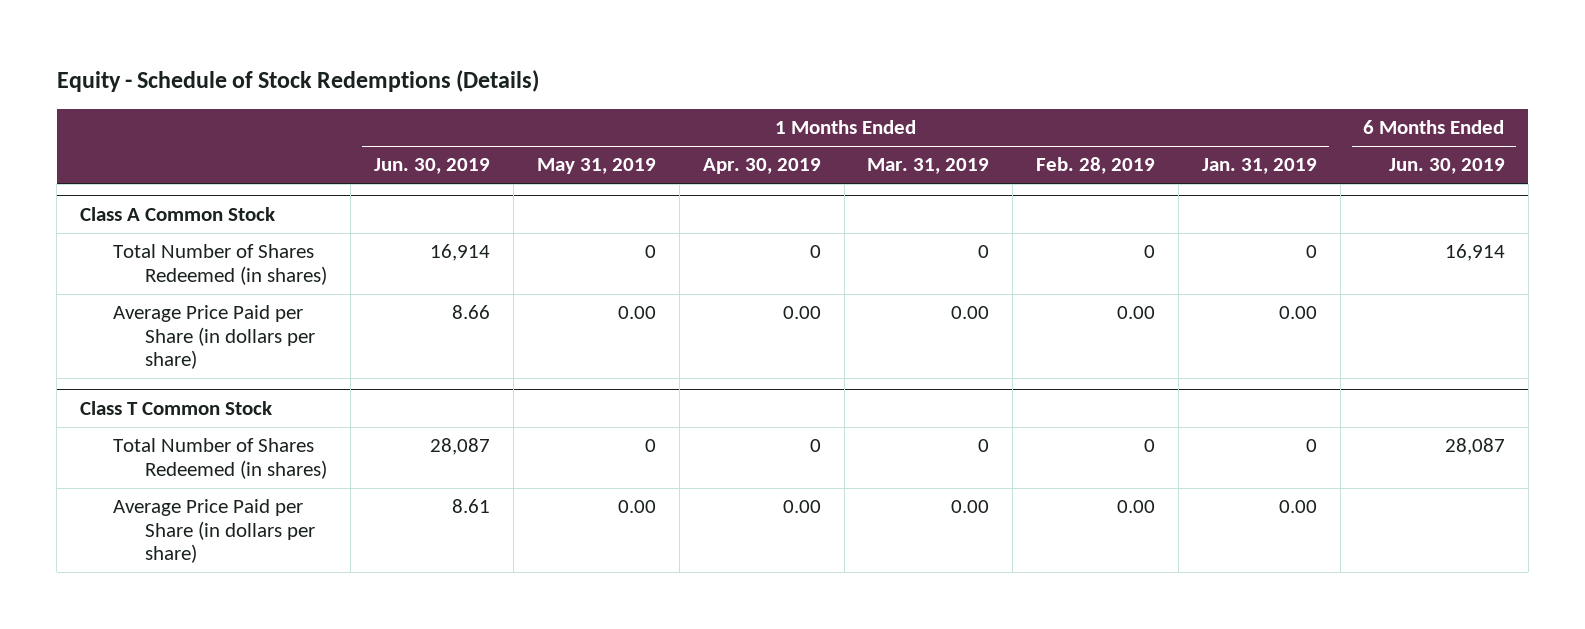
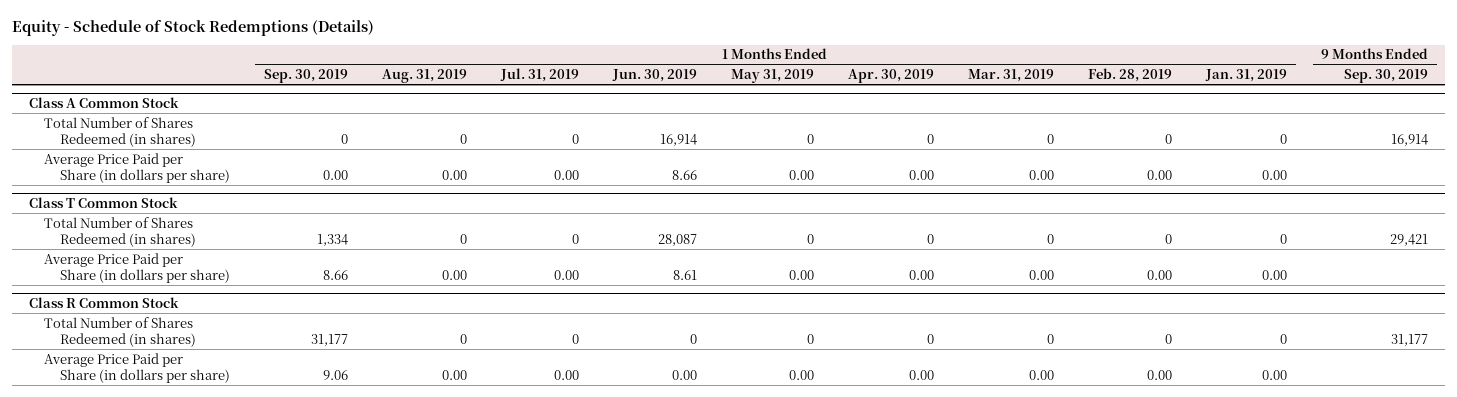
- | 1 Months Ended Jun. 30, 2019 | 1 Months Ended May 31, 2019 | 1 Months Ended Apr. 30, 2019 | 1 Months Ended Mar. 31, 2019 | 1 Months Ended Feb. 28, 2019 | 1 Months Ended Jan. 31, 2019 | 6 Months Ended Jun. 30, 2019
+ | 1 Months Ended Sep. 30, 2019 | 1 Months Ended Aug. 31, 2019 | 1 Months Ended Jul. 31, 2019 | 1 Months Ended Jun. 30, 2019 | 1 Months Ended May 31, 2019 | 1 Months Ended Apr. 30, 2019 | 1 Months Ended Mar. 31, 2019 | 1 Months Ended Feb. 28, 2019 | 1 Months Ended Jan. 31, 2019 | 9 Months Ended Sep. 30, 2019
+ Class R Common Stock
+ Total Number of Shares Redeemed (in shares) | 31,177 | 0 | 0 | 0 | 0 | 0 | 0 | 0 | 0 | 31,177
+ Average Price Paid per Share (in dollars per share) | 9.06 | 0.00 | 0.00 | 0.00 | 0.00 | 0.00 | 0.00 | 0.00 | 0.00 |

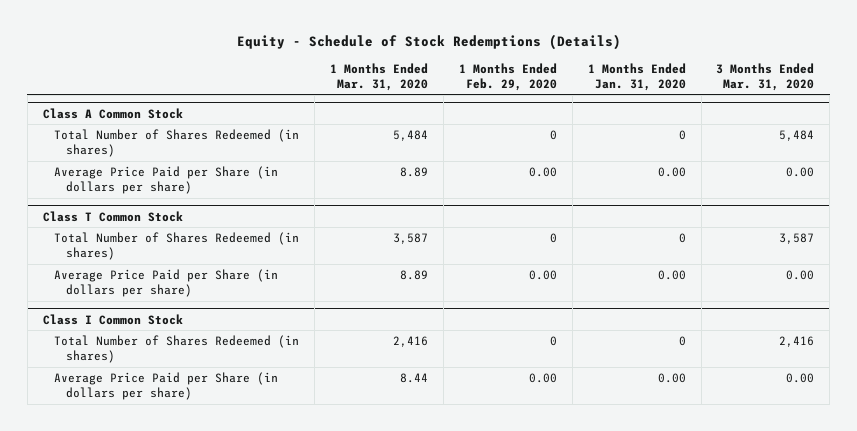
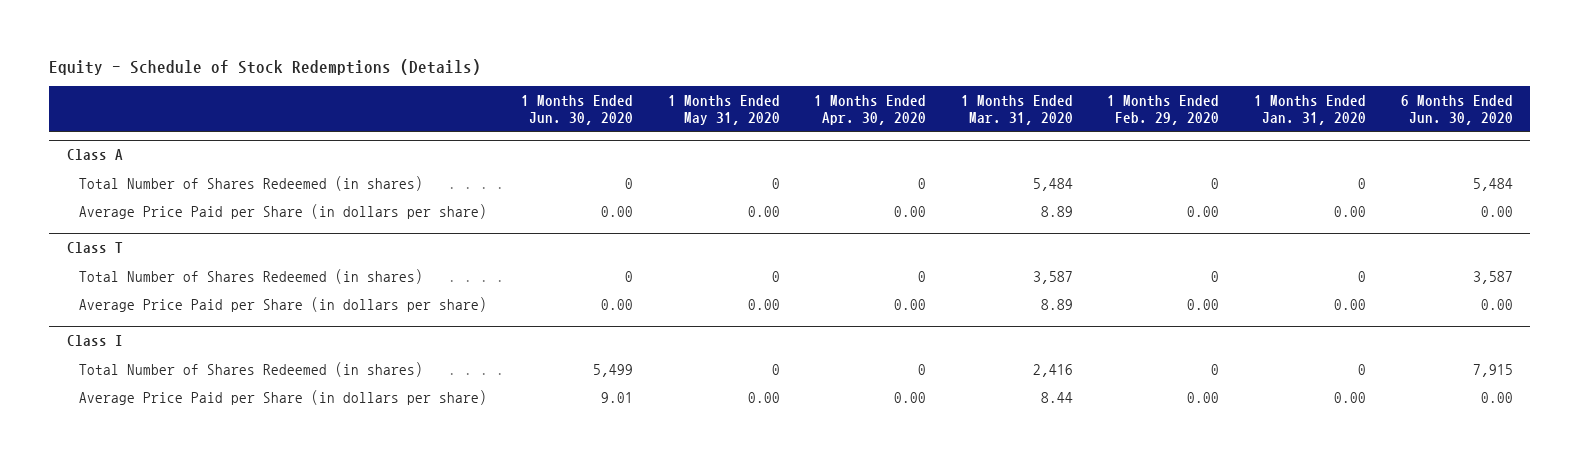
- | 1 Months Ended Mar. 31, 2020 | 1 Months Ended Feb. 29, 2020 | 1 Months Ended Jan. 31, 2020 | 3 Months Ended Mar. 31, 2020
+ | 1 Months Ended Jun. 30, 2020 | 1 Months Ended May 31, 2020 | 1 Months Ended Apr. 30, 2020 | 1 Months Ended Mar. 31, 2020 | 1 Months Ended Feb. 29, 2020 | 1 Months Ended Jan. 31, 2020 | 6 Months Ended Jun. 30, 2020
- Class A Common Stock
+ Class A
- Class T Common Stock
+ Class T
- Class I Common Stock
+ Class I

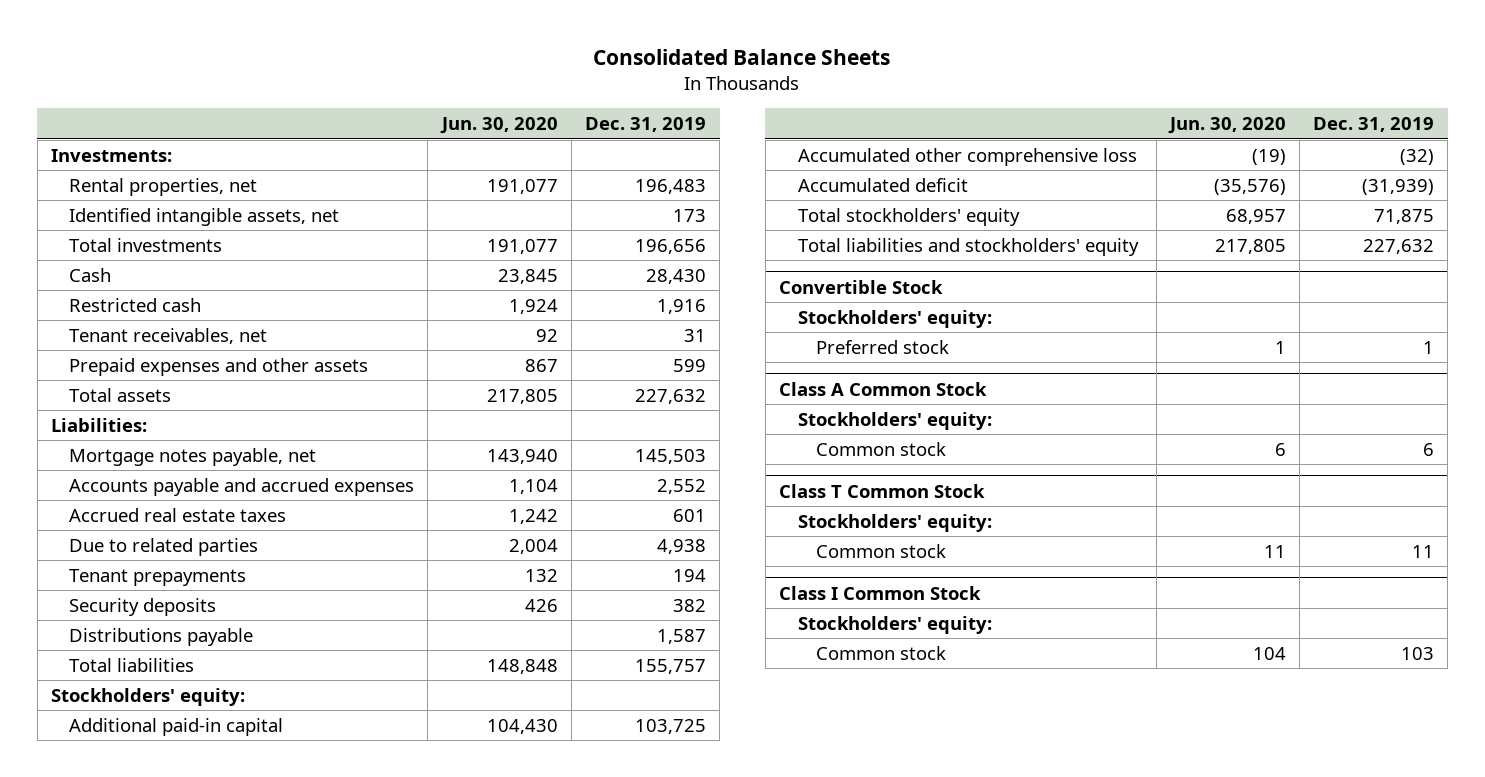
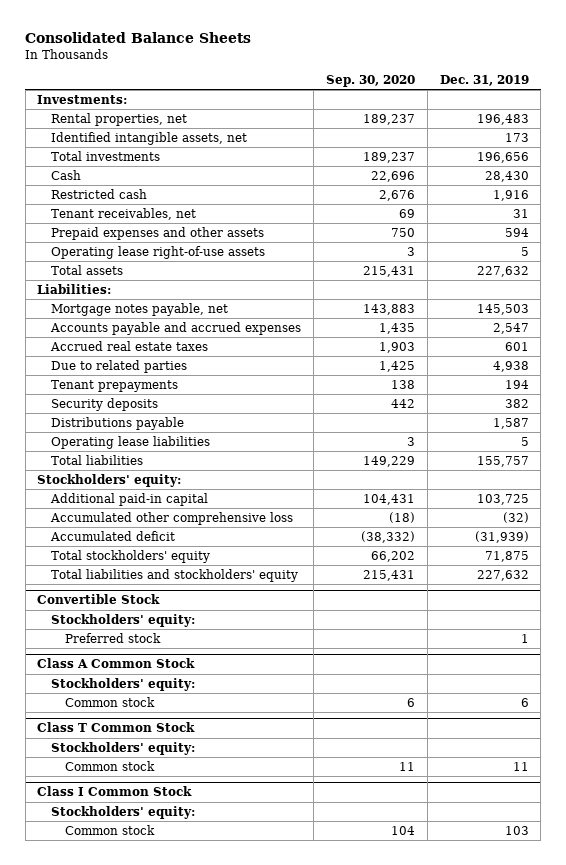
- | Jun. 30, 2020 | Dec. 31, 2019
+ | Sep. 30, 2020 | Dec. 31, 2019
- Prepaid expenses and other assets | 867 | 599
+ Prepaid expenses and other assets | 750 | 594
+ Operating lease right-of-use assets | 3 | 5
- Accounts payable and accrued expenses | 1,104 | 2,552
+ Accounts payable and accrued expenses | 1,435 | 2,547
+ Operating lease liabilities | 3 | 5

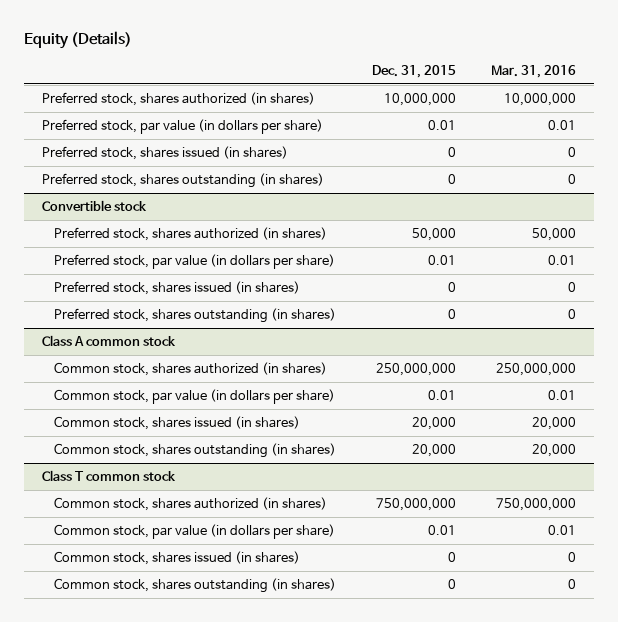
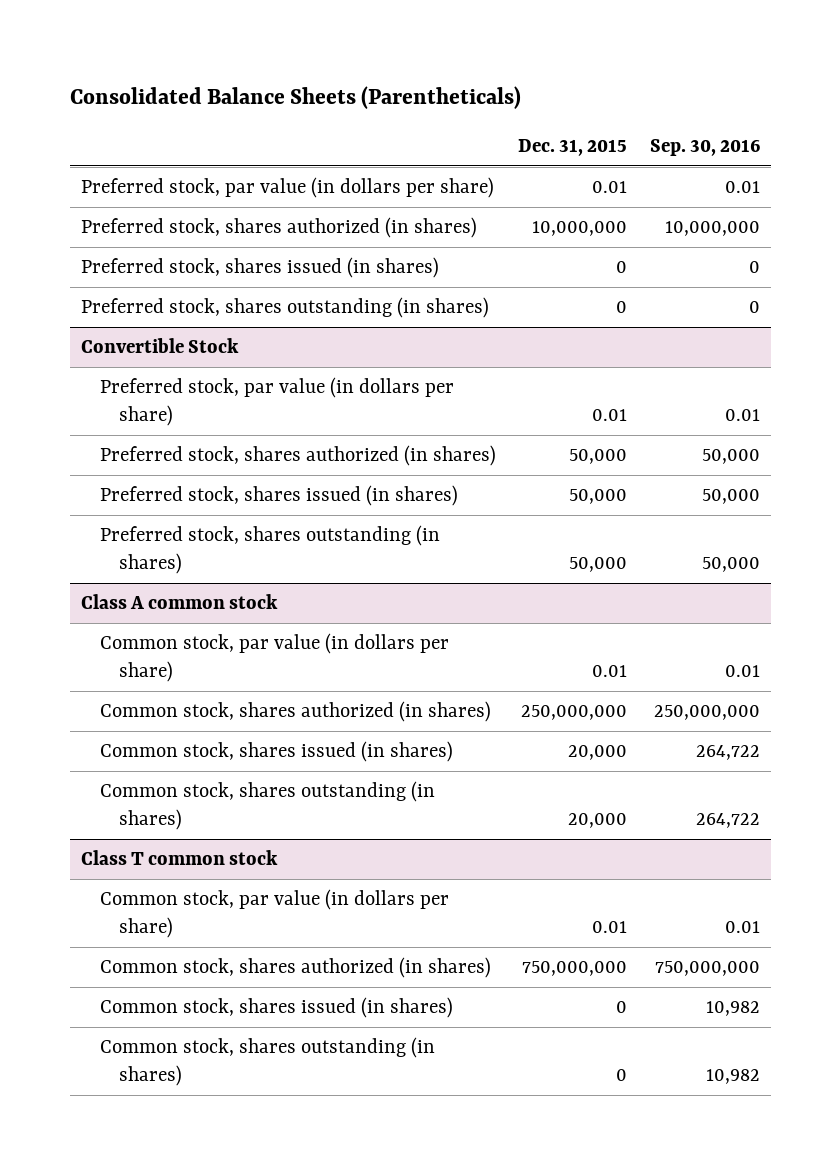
- Equity (Details)
+ Consolidated Balance Sheets (Parentheticals)
- | Dec. 31, 2015 | Mar. 31, 2016
+ | Dec. 31, 2015 | Sep. 30, 2016
moved down: Preferred stock, shares authorized (in shares) | 10,000,000 | 10,000,000
- Convertible stock
- Preferred stock, shares authorized (in shares) | 50,000 | 50,000
+ Convertible Stock
- Preferred stock, shares issued (in shares) | 0 | 0
- Preferred stock, shares outstanding (in shares) | 0 | 0
+ Preferred stock, shares authorized (in shares) | 50,000 | 50,000
+ Preferred stock, shares issued (in shares) | 50,000 | 50,000
+ Preferred stock, shares outstanding (in shares) | 50,000 | 50,000
@ Class A common stock
moved down: Common stock, shares authorized (in shares) | 250,000,000 | 250,000,000
@ Class T common stock
moved down: Common stock, shares authorized (in shares) | 750,000,000 | 750,000,000

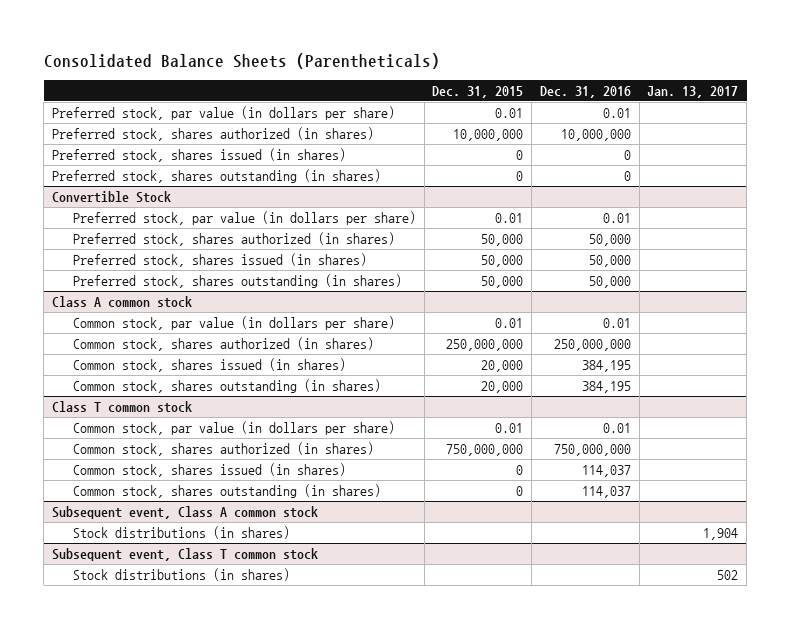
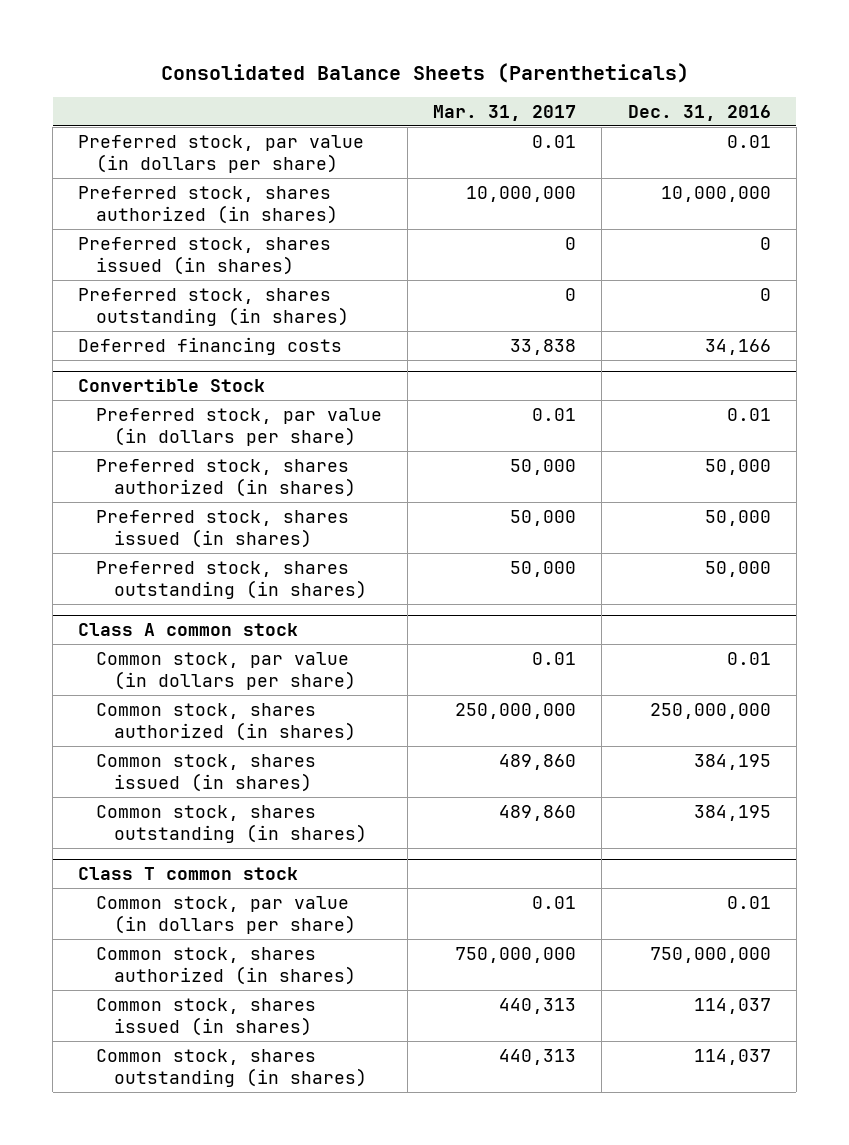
- | Dec. 31, 2015 | Dec. 31, 2016 | Jan. 13, 2017
+ | Mar. 31, 2017 | Dec. 31, 2016
+ Deferred financing costs | 33,838 | 34,166
- Subsequent event, Class A common stock
- Stock distributions (in shares) | | | 1,904
- Subsequent event, Class T common stock
- Stock distributions (in shares) | | | 502

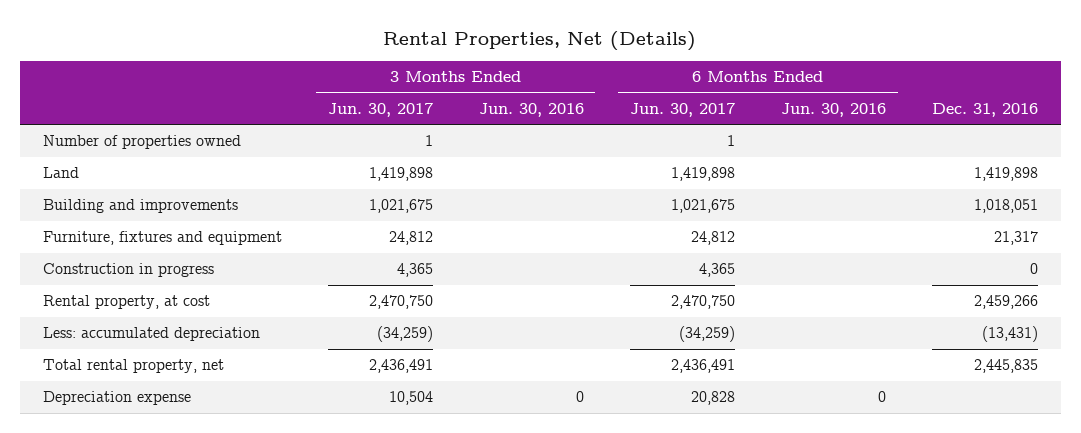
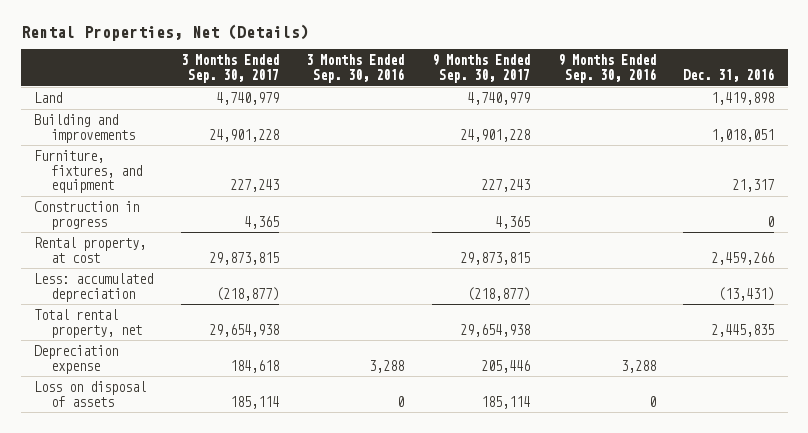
- | 3 Months Ended Jun. 30, 2017 | 3 Months Ended Jun. 30, 2016 | 6 Months Ended Jun. 30, 2017 | 6 Months Ended Jun. 30, 2016 | Dec. 31, 2016
+ | 3 Months Ended Sep. 30, 2017 | 3 Months Ended Sep. 30, 2016 | 9 Months Ended Sep. 30, 2017 | 9 Months Ended Sep. 30, 2016 | Dec. 31, 2016
- Number of properties owned | 1 | | 1 | |
- Furniture, fixtures and equipment | 24,812 | | 24,812 | | 21,317
+ Furniture, fixtures, and equipment | 227,243 | | 227,243 | | 21,317
+ Loss on disposal of assets | 185,114 | 0 | 185,114 | 0 |

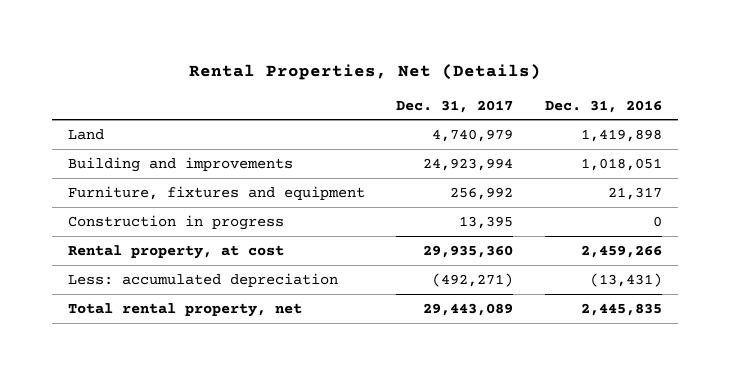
- | 3 Months Ended Sep. 30, 2017 | 3 Months Ended Sep. 30, 2016 | 9 Months Ended Sep. 30, 2017 | 9 Months Ended Sep. 30, 2016 | Dec. 31, 2016
+ | Dec. 31, 2017 | Dec. 31, 2016
- Furniture, fixtures, and equipment | 227,243 | | 227,243 | | 21,317
+ Furniture, fixtures and equipment | 256,992 | 21,317
- Depreciation expense | 184,618 | 3,288 | 205,446 | 3,288 |
- Loss on disposal of assets | 185,114 | 0 | 185,114 | 0 |

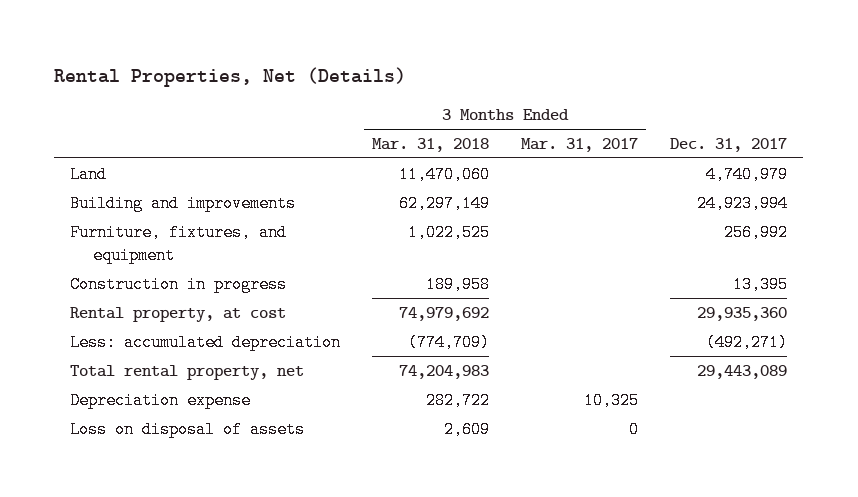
- | Dec. 31, 2017 | Dec. 31, 2016
+ | 3 Months Ended Mar. 31, 2018 | 3 Months Ended Mar. 31, 2017 | Dec. 31, 2017
- Furniture, fixtures and equipment | 256,992 | 21,317
+ Furniture, fixtures, and equipment | 1,022,525 | | 256,992
+ Depreciation expense | 282,722 | 10,325 |
+ Loss on disposal of assets | 2,609 | 0 |

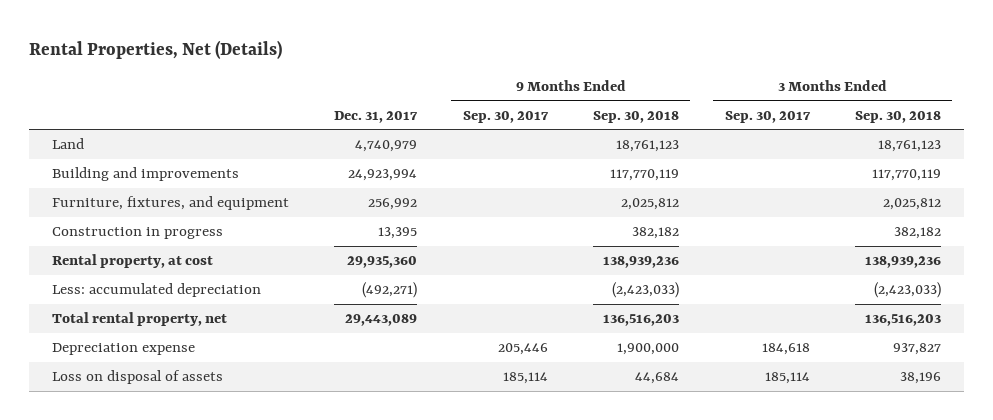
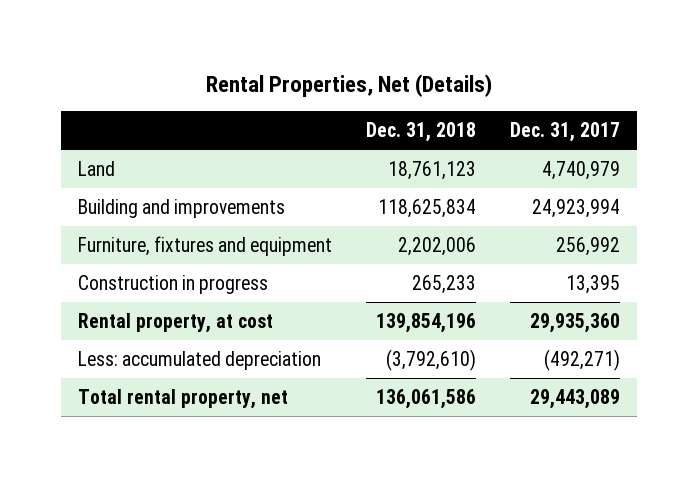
- | Dec. 31, 2017 | 9 Months Ended Sep. 30, 2017 | 9 Months Ended Sep. 30, 2018 | 3 Months Ended Sep. 30, 2017 | 3 Months Ended Sep. 30, 2018
+ | Dec. 31, 2018 | Dec. 31, 2017
- Furniture, fixtures, and equipment | 256,992 | | 2,025,812 | | 2,025,812
+ Furniture, fixtures and equipment | 2,202,006 | 256,992
- Depreciation expense | | 205,446 | 1,900,000 | 184,618 | 937,827
- Loss on disposal of assets | | 185,114 | 44,684 | 185,114 | 38,196

